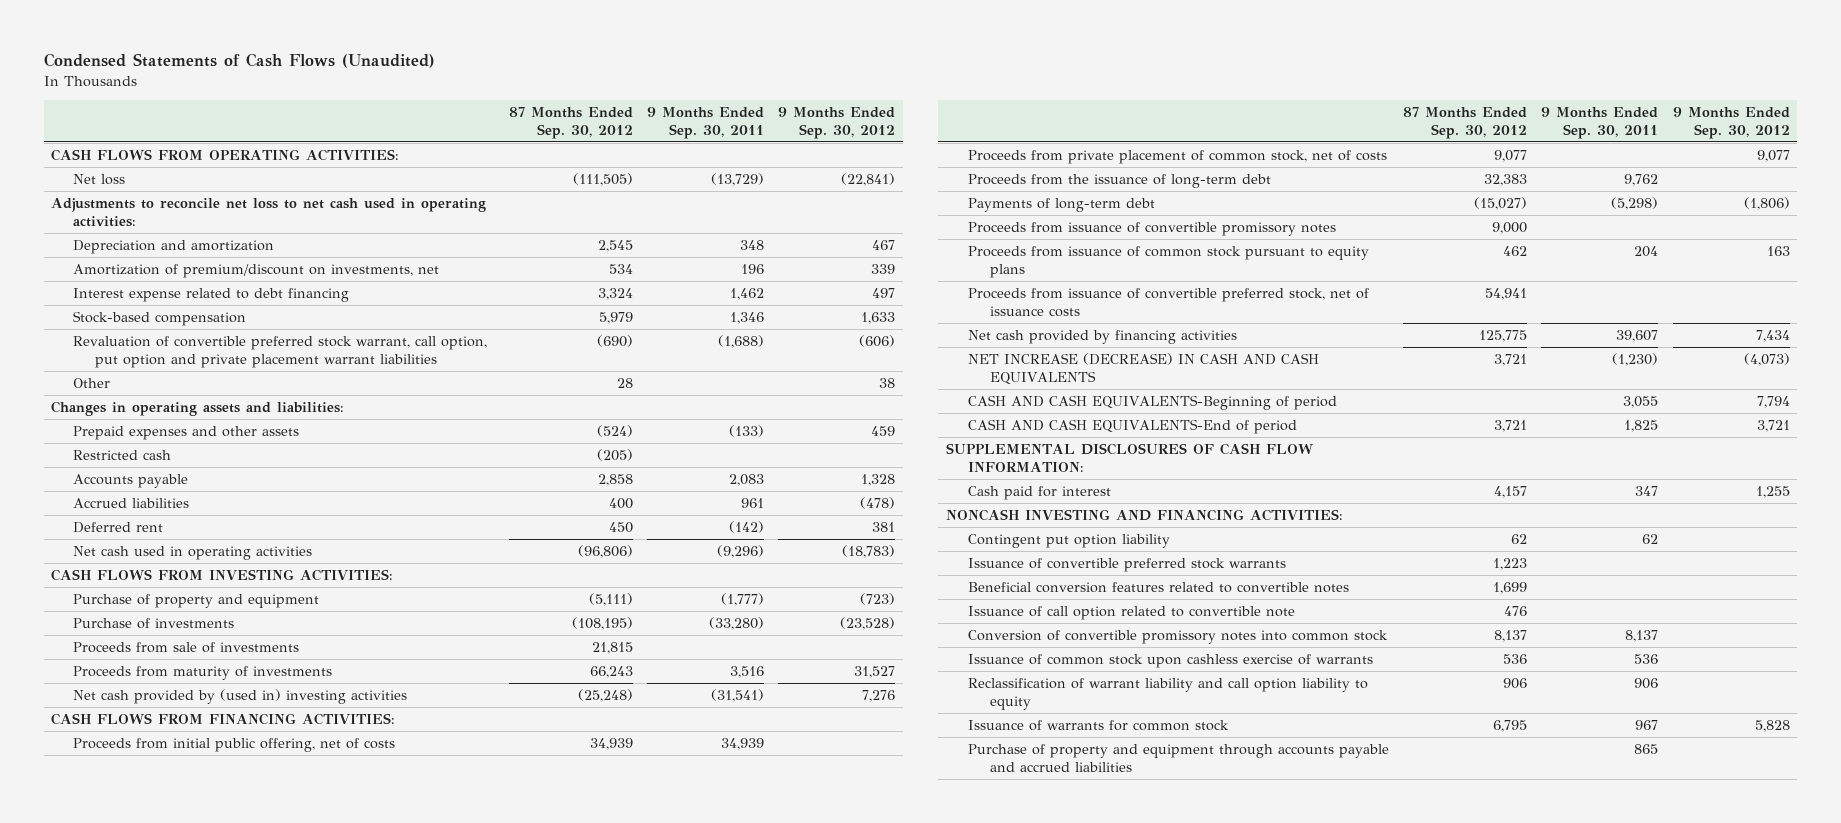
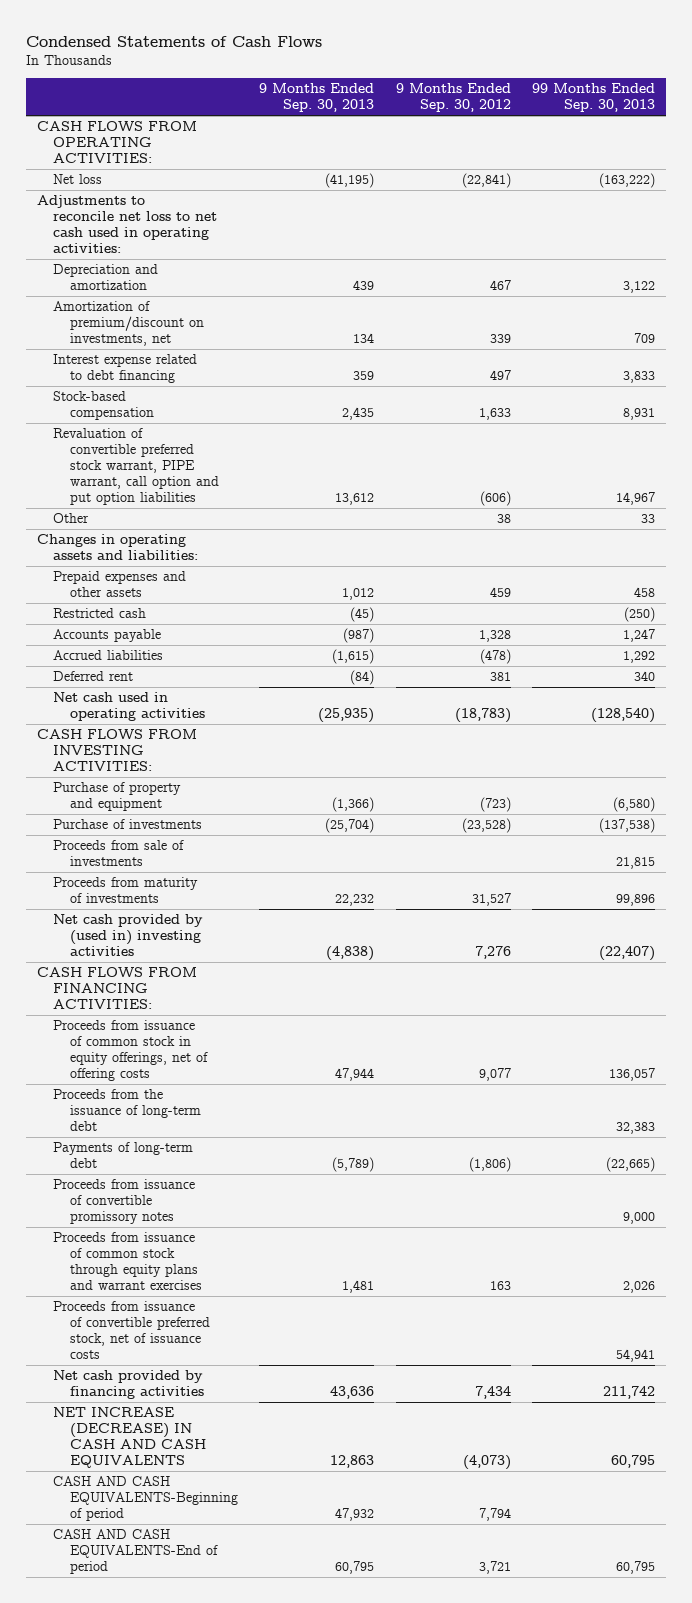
- Condensed Statements of Cash Flows (Unaudited)
+ Condensed Statements of Cash Flows
- | 87 Months Ended Sep. 30, 2012 | 9 Months Ended Sep. 30, 2011 | 9 Months Ended Sep. 30, 2012
+ | 9 Months Ended Sep. 30, 2013 | 9 Months Ended Sep. 30, 2012 | 99 Months Ended Sep. 30, 2013
- Revaluation of convertible preferred stock warrant, call option, put option and private placement warrant liabilities | (690) | (1,688) | (606)
+ Revaluation of convertible preferred stock warrant, PIPE warrant, call option and put option liabilities | 13,612 | (606) | 14,967
- Proceeds from initial public offering, net of costs | 34,939 | 34,939 |
- Proceeds from private placement of common stock, net of costs | 9,077 | | 9,077
+ Proceeds from issuance of common stock in equity offerings, net of offering costs | 47,944 | 9,077 | 136,057
- Proceeds from issuance of common stock pursuant to equity plans | 462 | 204 | 163
+ Proceeds from issuance of common stock through equity plans and warrant exercises | 1,481 | 163 | 2,026
- SUPPLEMENTAL DISCLOSURES OF CASH FLOW INFORMATION:
- Cash paid for interest | 4,157 | 347 | 1,255
- NONCASH INVESTING AND FINANCING ACTIVITIES:
- Contingent put option liability | 62 | 62 |
- Issuance of convertible preferred stock warrants | 1,223 | |
- Beneficial conversion features related to convertible notes | 1,699 | |
- Issuance of call option related to convertible note | 476 | |
- Conversion of convertible promissory notes into common stock | 8,137 | 8,137 |
- Issuance of common stock upon cashless exercise of warrants | 536 | 536 |
- Reclassification of warrant liability and call option liability to equity | 906 | 906 |
- Issuance of warrants for common stock | 6,795 | 967 | 5,828
- Purchase of property and equipment through accounts payable and accrued liabilities | | 865 |

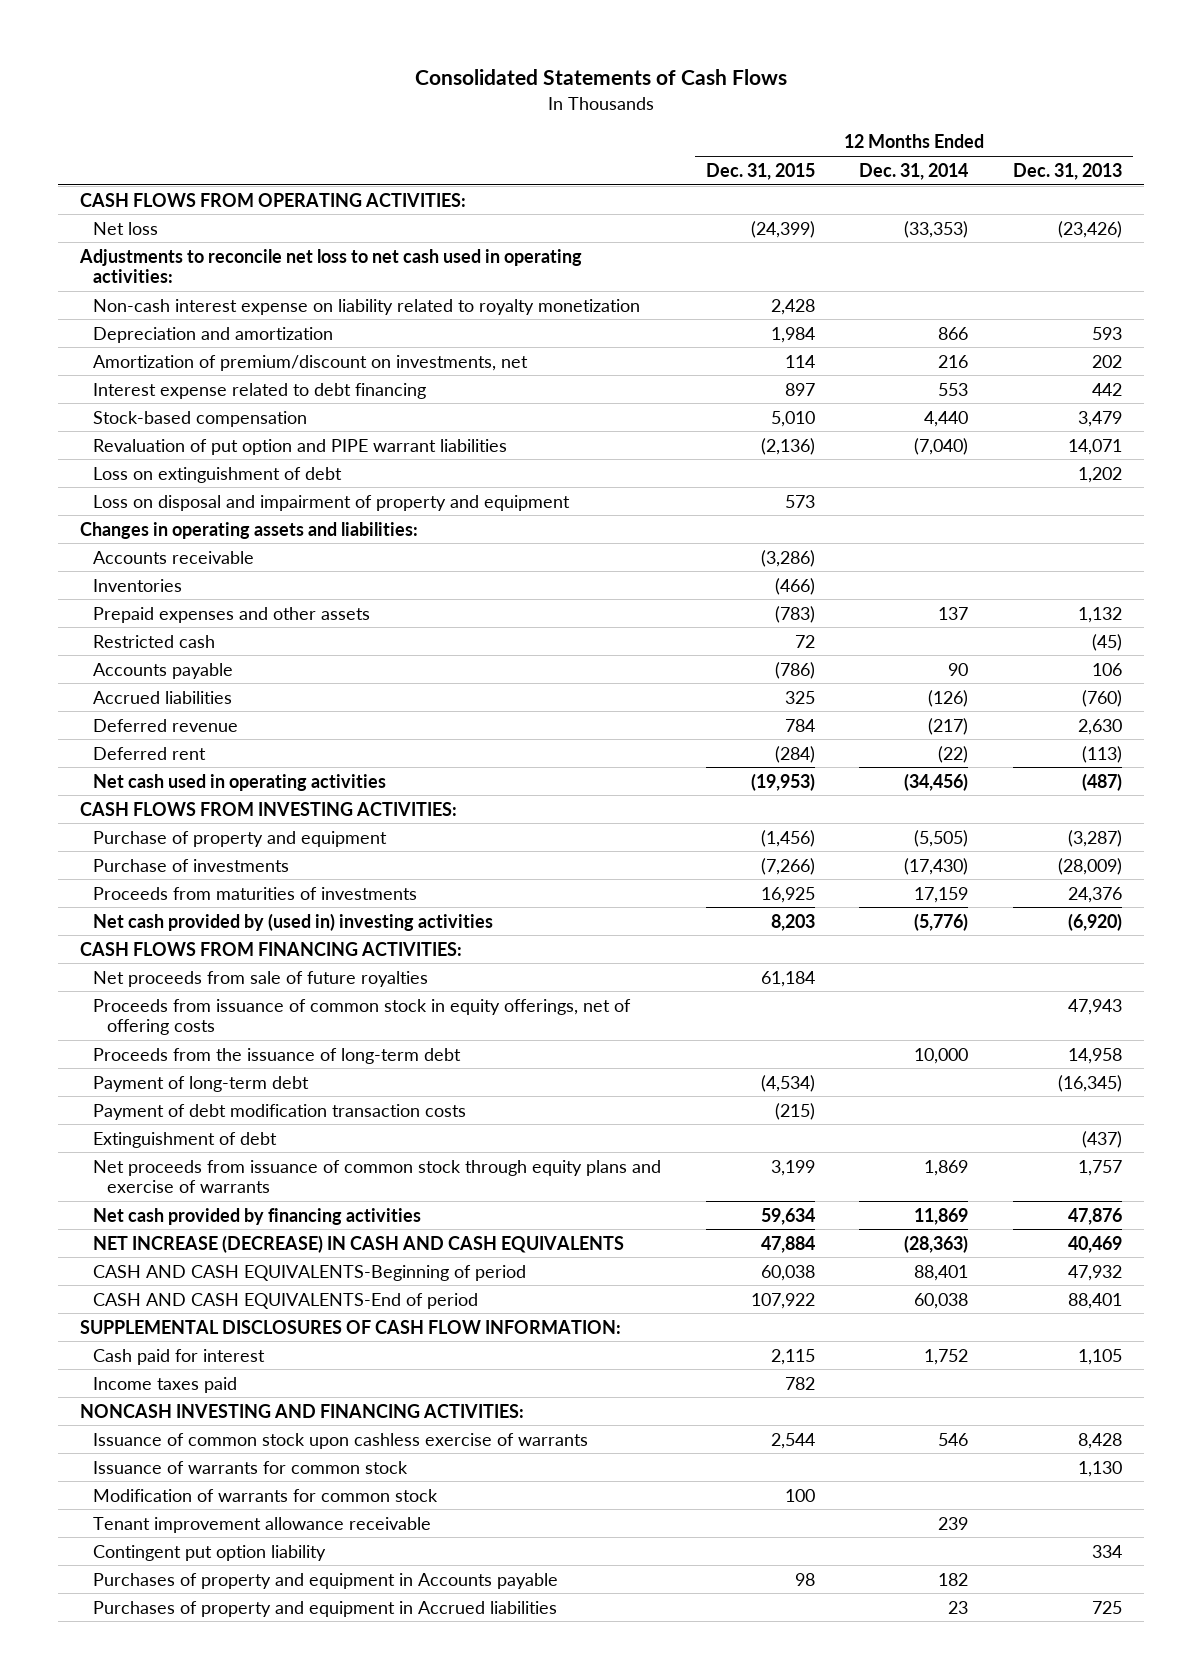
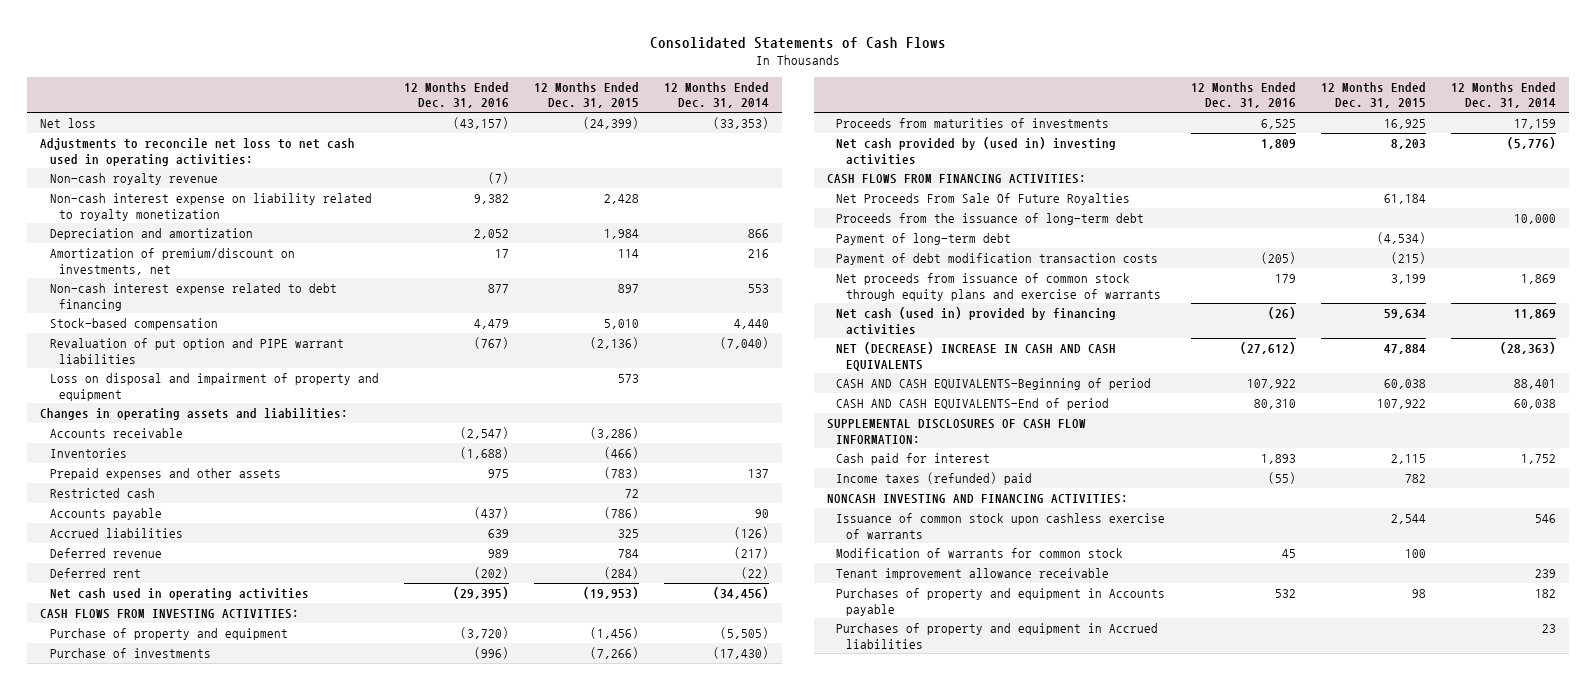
- | 12 Months Ended Dec. 31, 2015 | 12 Months Ended Dec. 31, 2014 | 12 Months Ended Dec. 31, 2013
+ | 12 Months Ended Dec. 31, 2016 | 12 Months Ended Dec. 31, 2015 | 12 Months Ended Dec. 31, 2014
- CASH FLOWS FROM OPERATING ACTIVITIES:
+ Non-cash royalty revenue | (7) | |
- Interest expense related to debt financing | 897 | 553 | 442
+ Non-cash interest expense related to debt financing | 877 | 897 | 553
- Loss on extinguishment of debt | | | 1,202
- Net proceeds from sale of future royalties | 61,184 | |
- Proceeds from issuance of common stock in equity offerings, net of offering costs | | | 47,943
+ Net Proceeds From Sale Of Future Royalties | | 61,184 |
- Extinguishment of debt | | | (437)
- Net cash provided by financing activities | 59,634 | 11,869 | 47,876
- NET INCREASE (DECREASE) IN CASH AND CASH EQUIVALENTS | 47,884 | (28,363) | 40,469
+ Net cash (used in) provided by financing activities | (26) | 59,634 | 11,869
+ NET (DECREASE) INCREASE IN CASH AND CASH EQUIVALENTS | (27,612) | 47,884 | (28,363)
- Income taxes paid | 782 | |
+ Income taxes (refunded) paid | (55) | 782 |
- Issuance of warrants for common stock | | | 1,130
- Contingent put option liability | | | 334

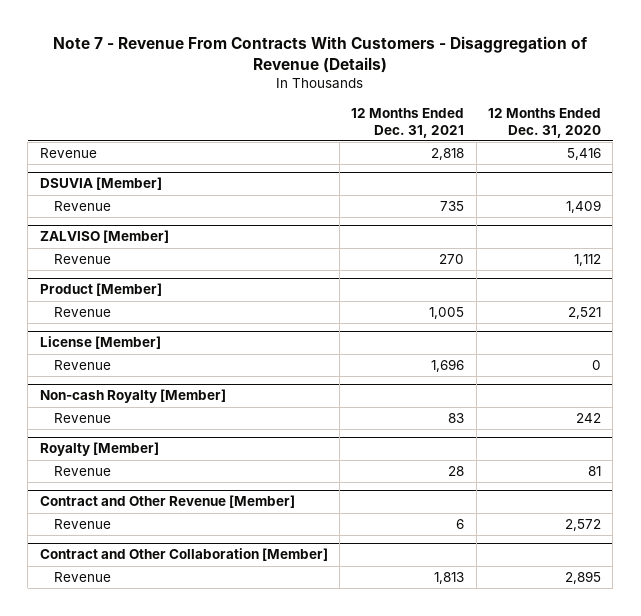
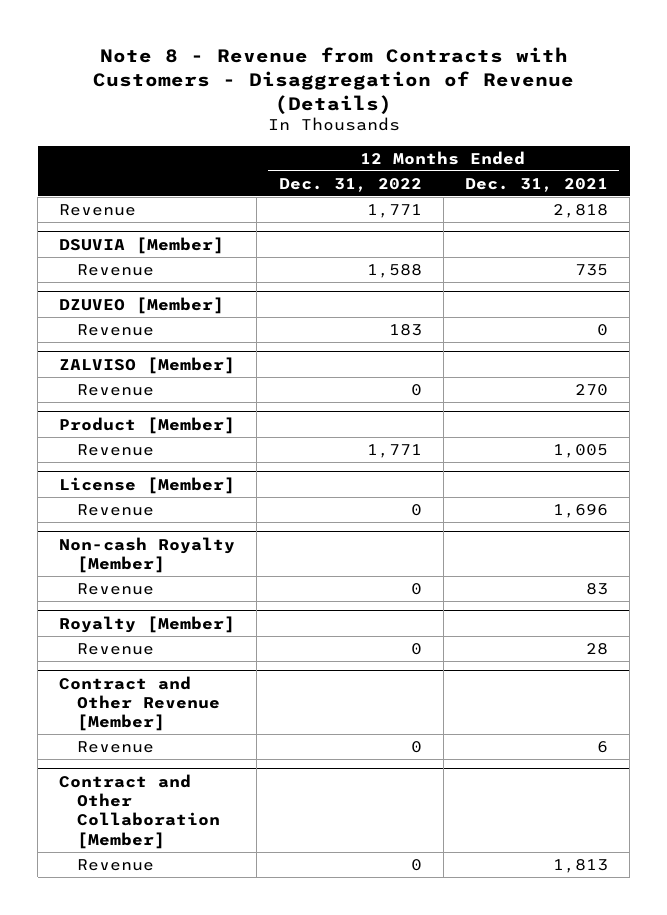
- Note 7 - Revenue From Contracts With Customers - Disaggregation of Revenue (Details)
+ Note 8 - Revenue from Contracts with Customers - Disaggregation of Revenue (Details)
- | 12 Months Ended Dec. 31, 2021 | 12 Months Ended Dec. 31, 2020
+ | 12 Months Ended Dec. 31, 2022 | 12 Months Ended Dec. 31, 2021
+ DZUVEO [Member]
+ Revenue | 183 | 0

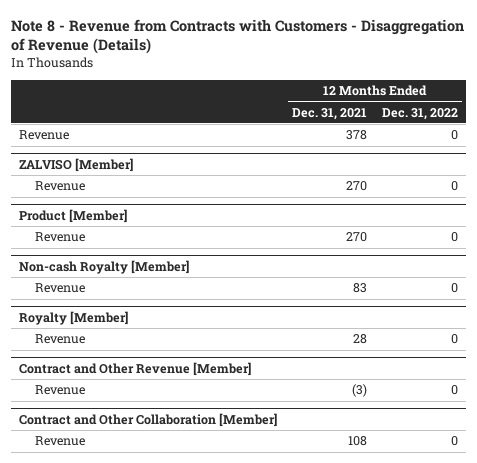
- | 12 Months Ended Dec. 31, 2022 | 12 Months Ended Dec. 31, 2021
+ | 12 Months Ended Dec. 31, 2021 | 12 Months Ended Dec. 31, 2022
- Revenue | 1,771 | 2,818
- DSUVIA [Member]
- Revenue | 1,588 | 735
- DZUVEO [Member]
- Revenue | 183 | 0
+ Revenue | 378 | 0
@ Product [Member]
- Revenue | 1,771 | 1,005
- License [Member]
- Revenue | 0 | 1,696
@ Product [Member]
+ Revenue | 270 | 0
@ Contract and Other Revenue [Member]
- Revenue | 0 | 6
+ Revenue | (3) | 0
@ Contract and Other Collaboration [Member]
- Revenue | 0 | 1,813
+ Revenue | 108 | 0

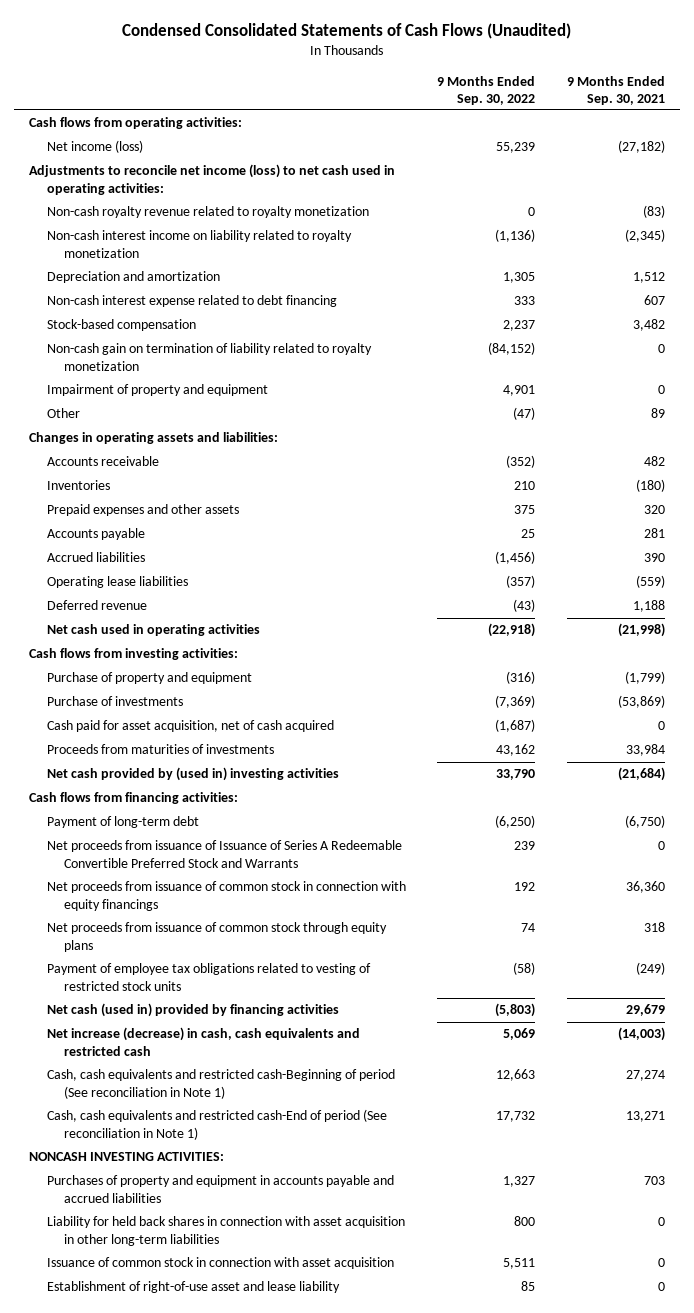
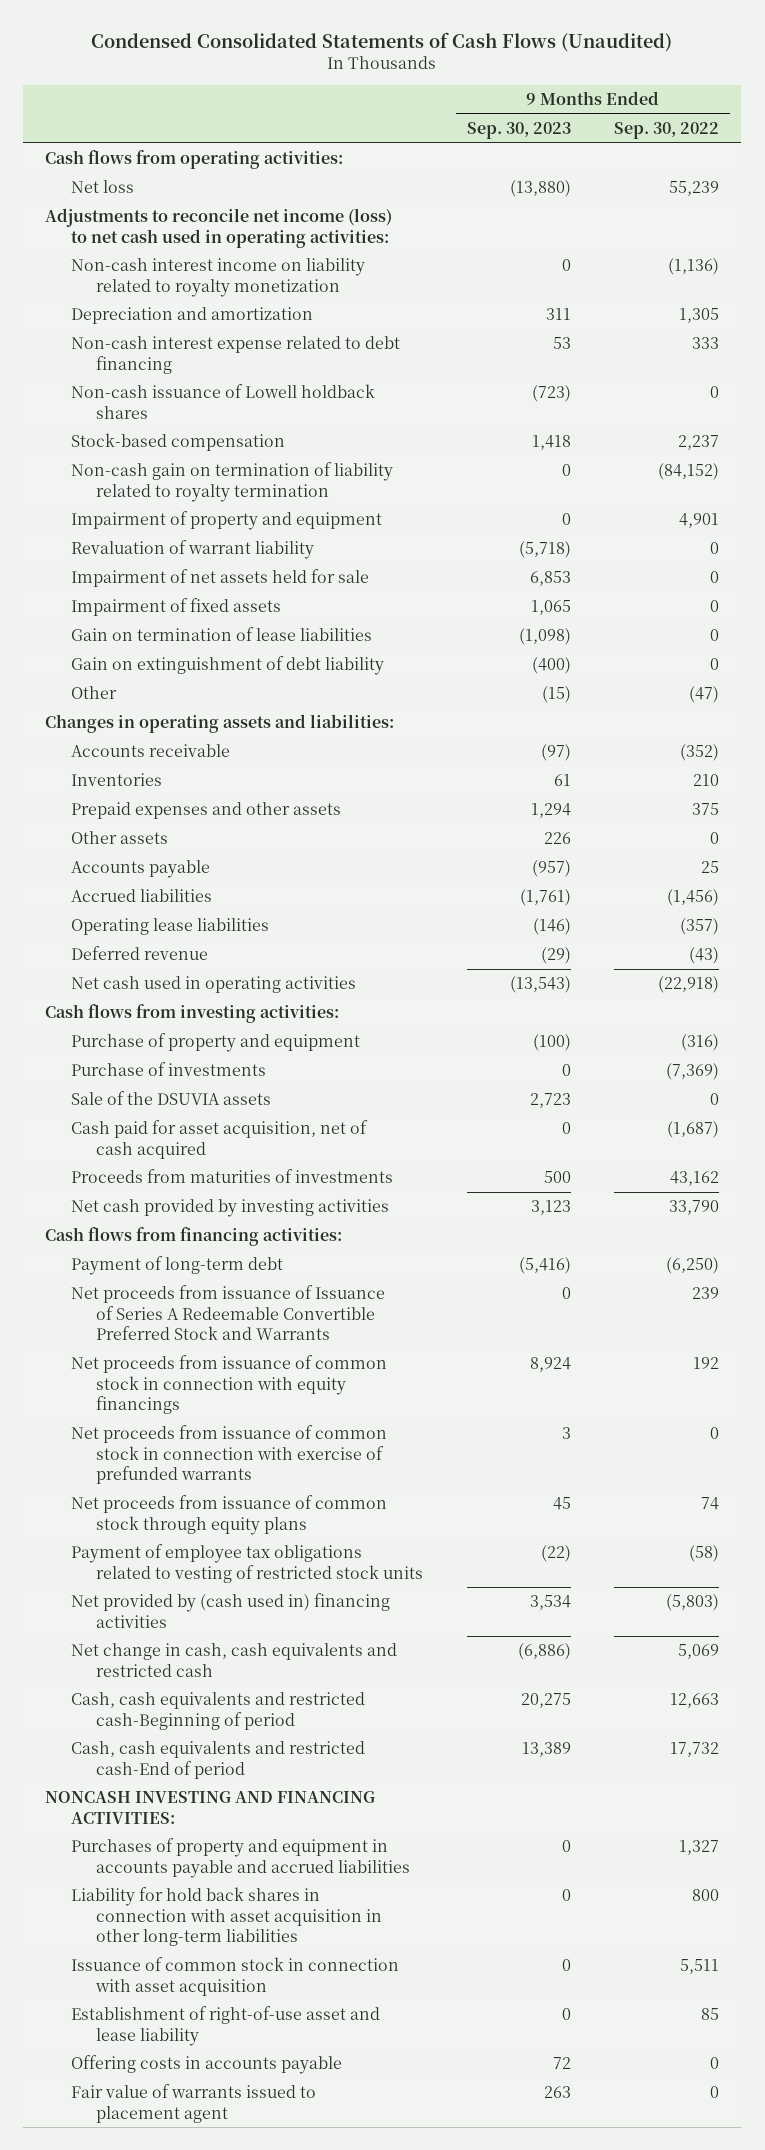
- | 9 Months Ended Sep. 30, 2022 | 9 Months Ended Sep. 30, 2021
+ | 9 Months Ended Sep. 30, 2023 | 9 Months Ended Sep. 30, 2022
- Net income (loss) | 55,239 | (27,182)
+ Net loss | (13,880) | 55,239
- Non-cash royalty revenue related to royalty monetization | 0 | (83)
+ Non-cash issuance of Lowell holdback shares | (723) | 0
- Non-cash gain on termination of liability related to royalty monetization | (84,152) | 0
+ Non-cash gain on termination of liability related to royalty termination | 0 | (84,152)
+ Revaluation of warrant liability | (5,718) | 0
+ Impairment of net assets held for sale | 6,853 | 0
+ Impairment of fixed assets | 1,065 | 0
+ Gain on termination of lease liabilities | (1,098) | 0
+ Gain on extinguishment of debt liability | (400) | 0
+ Other assets | 226 | 0
+ Sale of the DSUVIA assets | 2,723 | 0
- Net cash provided by (used in) investing activities | 33,790 | (21,684)
+ Net cash provided by investing activities | 3,123 | 33,790
+ Net proceeds from issuance of common stock in connection with exercise of prefunded warrants | 3 | 0
- Net cash (used in) provided by financing activities | (5,803) | 29,679
- Net increase (decrease) in cash, cash equivalents and restricted cash | 5,069 | (14,003)
- Cash, cash equivalents and restricted cash-Beginning of period (See reconciliation in Note 1) | 12,663 | 27,274
- Cash, cash equivalents and restricted cash-End of period (See reconciliation in Note 1) | 17,732 | 13,271
- NONCASH INVESTING ACTIVITIES:
+ Net provided by (cash used in) financing activities | 3,534 | (5,803)
+ Net change in cash, cash equivalents and restricted cash | (6,886) | 5,069
+ Cash, cash equivalents and restricted cash-Beginning of period | 20,275 | 12,663
+ Cash, cash equivalents and restricted cash-End of period | 13,389 | 17,732
+ NONCASH INVESTING AND FINANCING ACTIVITIES:
- Liability for held back shares in connection with asset acquisition in other long-term liabilities | 800 | 0
+ Liability for hold back shares in connection with asset acquisition in other long-term liabilities | 0 | 800
+ Offering costs in accounts payable | 72 | 0
+ Fair value of warrants issued to placement agent | 263 | 0

